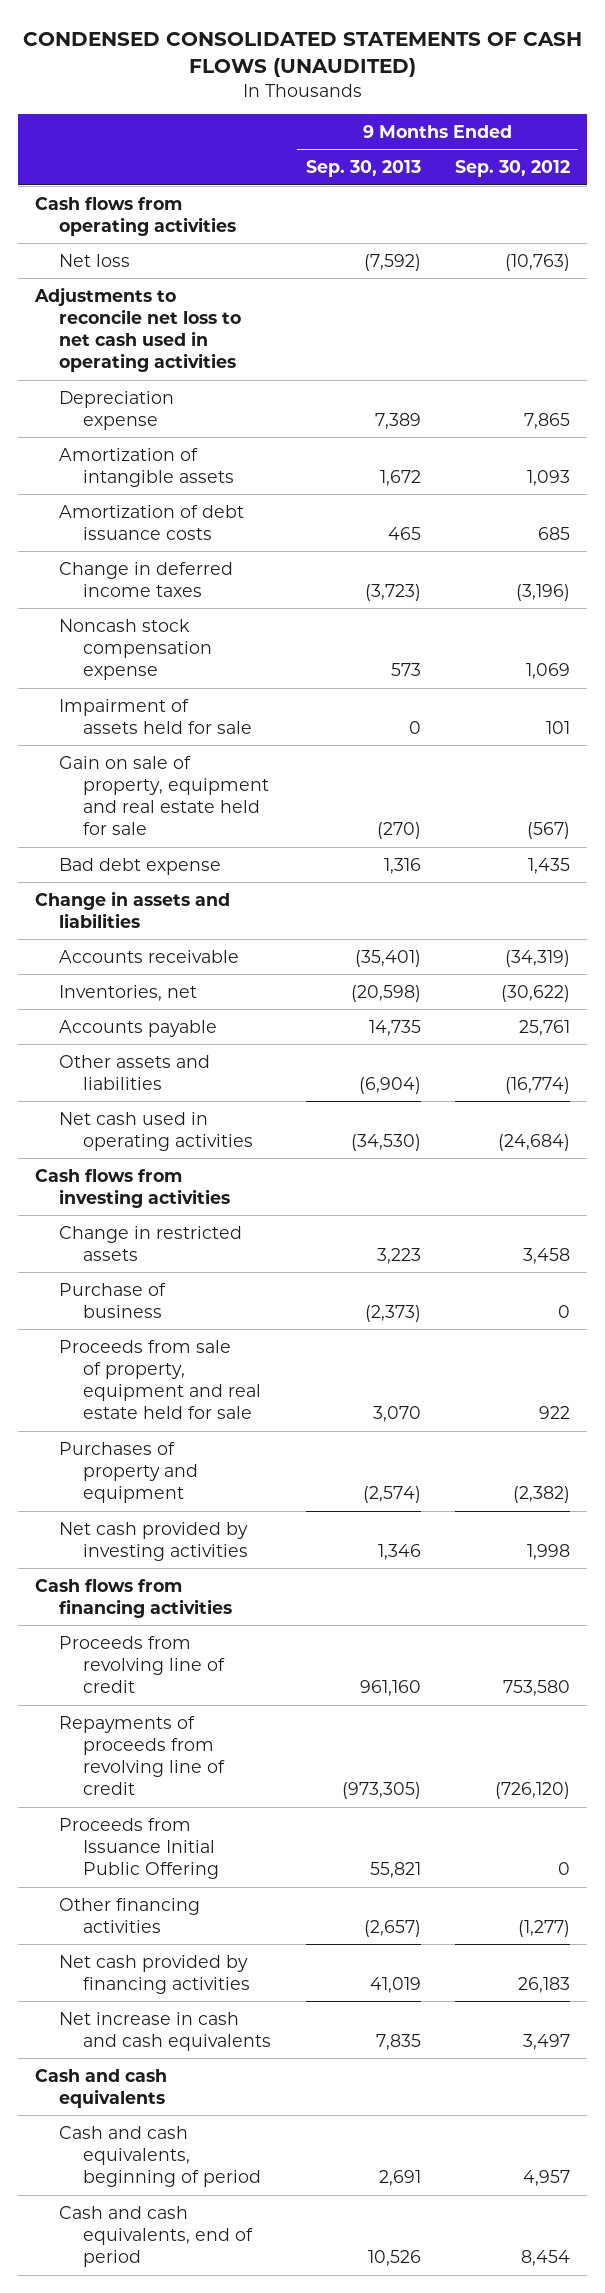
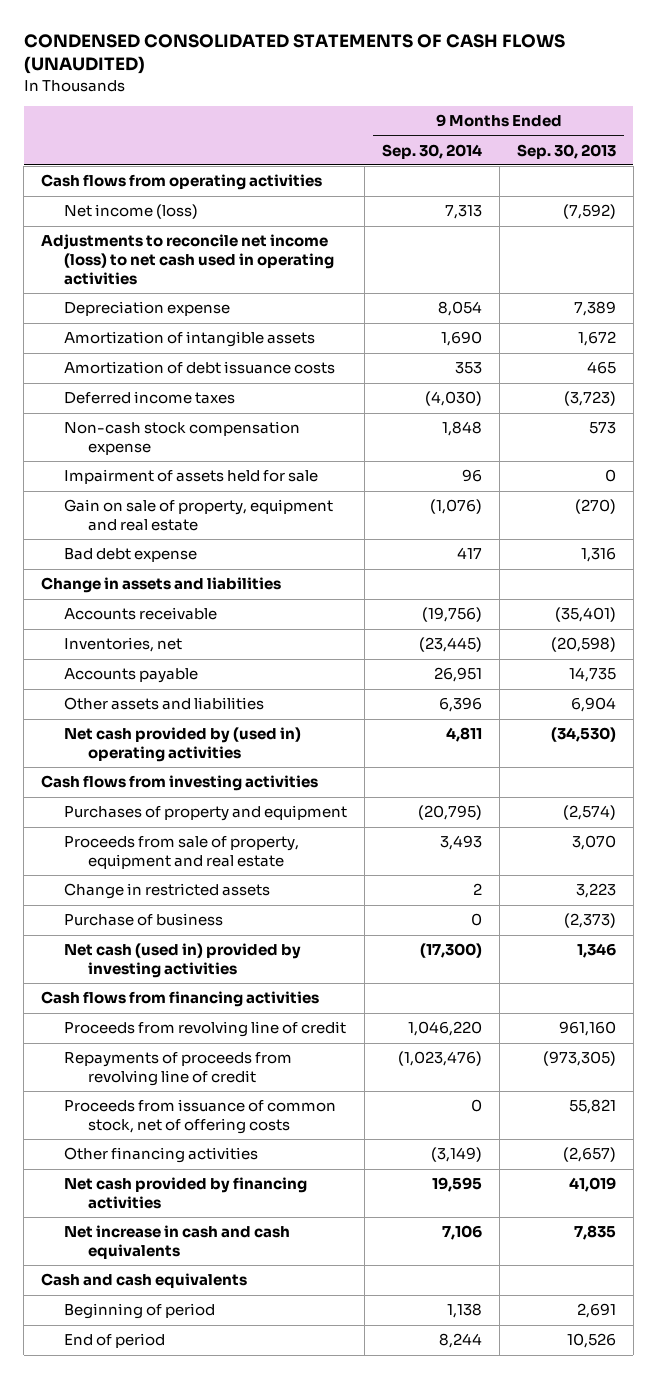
- | 9 Months Ended Sep. 30, 2013 | 9 Months Ended Sep. 30, 2012
+ | 9 Months Ended Sep. 30, 2014 | 9 Months Ended Sep. 30, 2013
- Net loss | (7,592) | (10,763)
- Adjustments to reconcile net loss to net cash used in operating activities
+ Net income (loss) | 7,313 | (7,592)
+ Adjustments to reconcile net income (loss) to net cash used in operating activities
- Change in deferred income taxes | (3,723) | (3,196)
- Noncash stock compensation expense | 573 | 1,069
+ Deferred income taxes | (4,030) | (3,723)
+ Non-cash stock compensation expense | 1,848 | 573
- Gain on sale of property, equipment and real estate held for sale | (270) | (567)
+ Gain on sale of property, equipment and real estate | (1,076) | (270)
- Other assets and liabilities | (6,904) | (16,774)
- Net cash used in operating activities | (34,530) | (24,684)
+ Other assets and liabilities | 6,396 | 6,904
+ Net cash provided by (used in) operating activities | 4,811 | (34,530)
moved up: Purchases of property and equipment | (20,795) | (2,574)
+ Proceeds from sale of property, equipment and real estate | 3,493 | 3,070
- Proceeds from sale of property, equipment and real estate held for sale | 3,070 | 922
- Net cash provided by investing activities | 1,346 | 1,998
+ Net cash (used in) provided by investing activities | (17,300) | 1,346
- Proceeds from Issuance Initial Public Offering | 55,821 | 0
+ Proceeds from issuance of common stock, net of offering costs | 0 | 55,821
- Cash and cash equivalents, beginning of period | 2,691 | 4,957
- Cash and cash equivalents, end of period | 10,526 | 8,454
+ Beginning of period | 1,138 | 2,691
+ End of period | 8,244 | 10,526

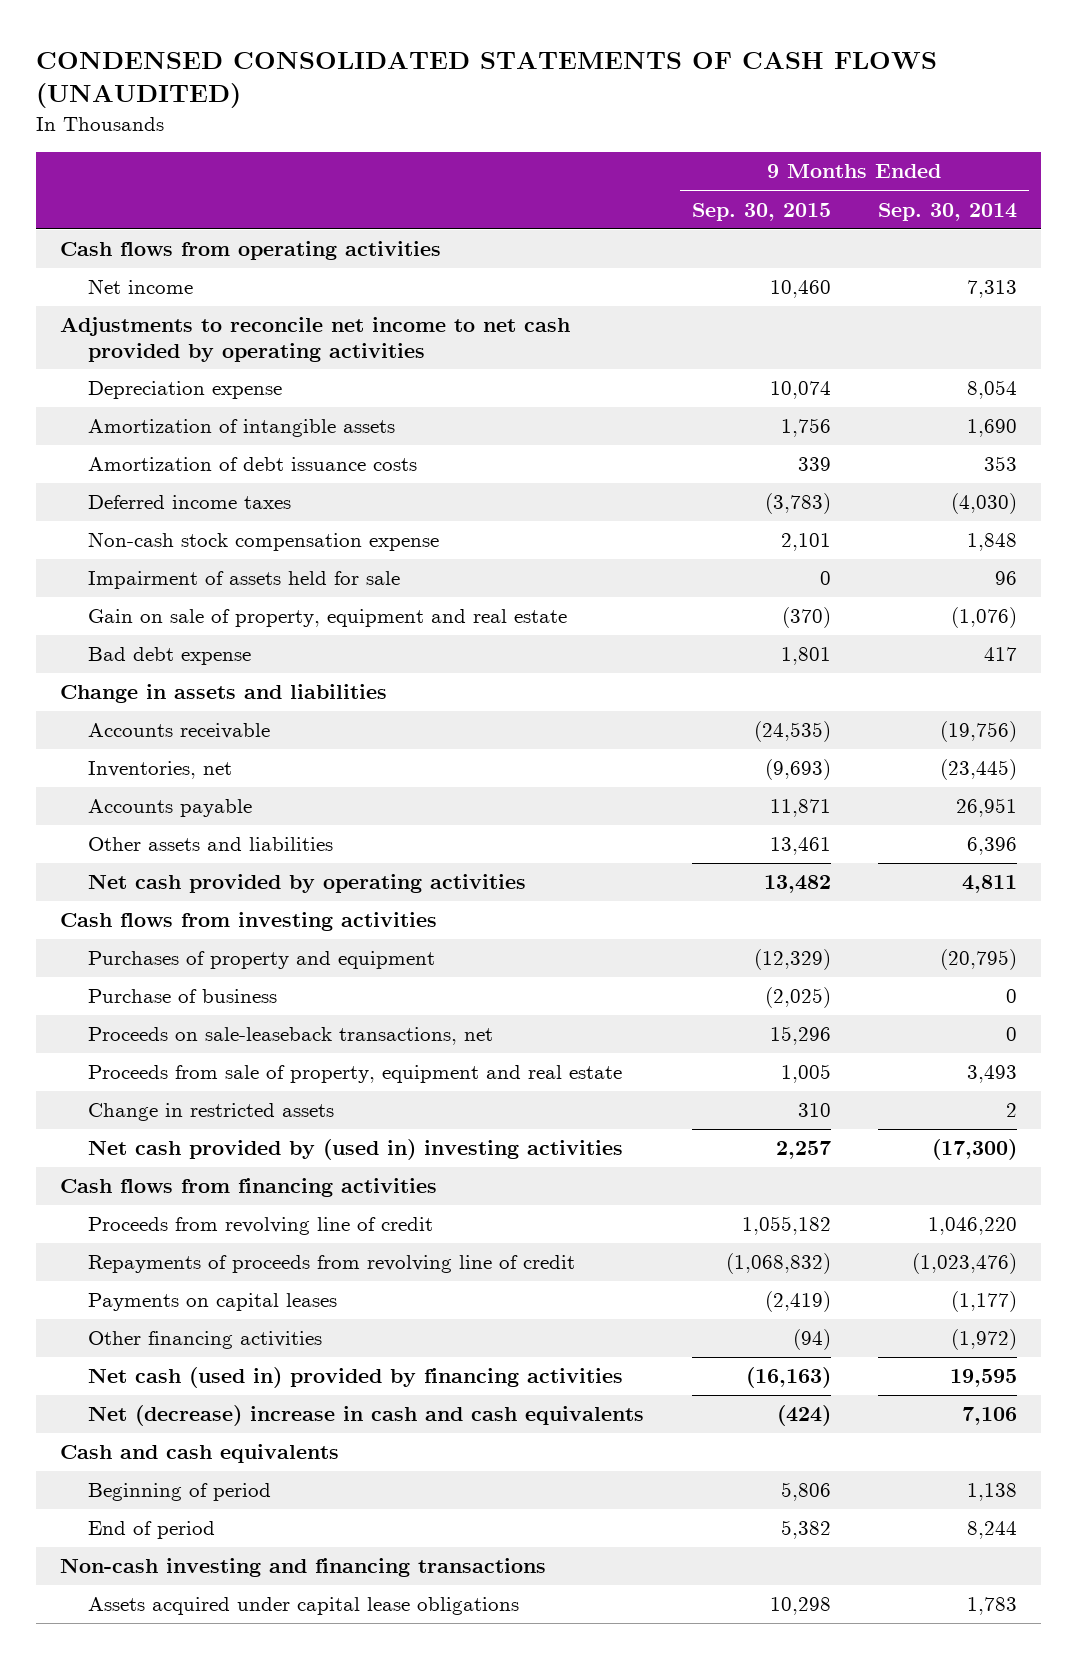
- | 9 Months Ended Sep. 30, 2014 | 9 Months Ended Sep. 30, 2013
+ | 9 Months Ended Sep. 30, 2015 | 9 Months Ended Sep. 30, 2014
- Net income (loss) | 7,313 | (7,592)
- Adjustments to reconcile net income (loss) to net cash used in operating activities
+ Net income | 10,460 | 7,313
+ Adjustments to reconcile net income to net cash provided by operating activities
- Net cash provided by (used in) operating activities | 4,811 | (34,530)
+ Net cash provided by operating activities | 13,482 | 4,811
moved up: Purchase of business | (2,025) | 0
+ Proceeds on sale-leaseback transactions, net | 15,296 | 0
- Net cash (used in) provided by investing activities | (17,300) | 1,346
+ Net cash provided by (used in) investing activities | 2,257 | (17,300)
- Proceeds from issuance of common stock, net of offering costs | 0 | 55,821
- Other financing activities | (3,149) | (2,657)
- Net cash provided by financing activities | 19,595 | 41,019
- Net increase in cash and cash equivalents | 7,106 | 7,835
+ Payments on capital leases | (2,419) | (1,177)
+ Other financing activities | (94) | (1,972)
+ Net cash (used in) provided by financing activities | (16,163) | 19,595
+ Net (decrease) increase in cash and cash equivalents | (424) | 7,106
+ Non-cash investing and financing transactions
+ Assets acquired under capital lease obligations | 10,298 | 1,783

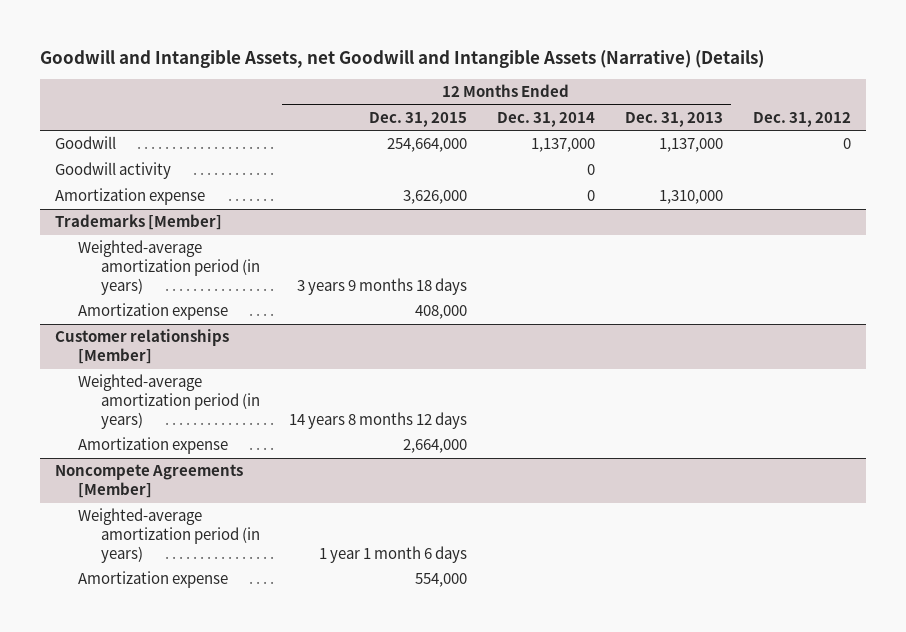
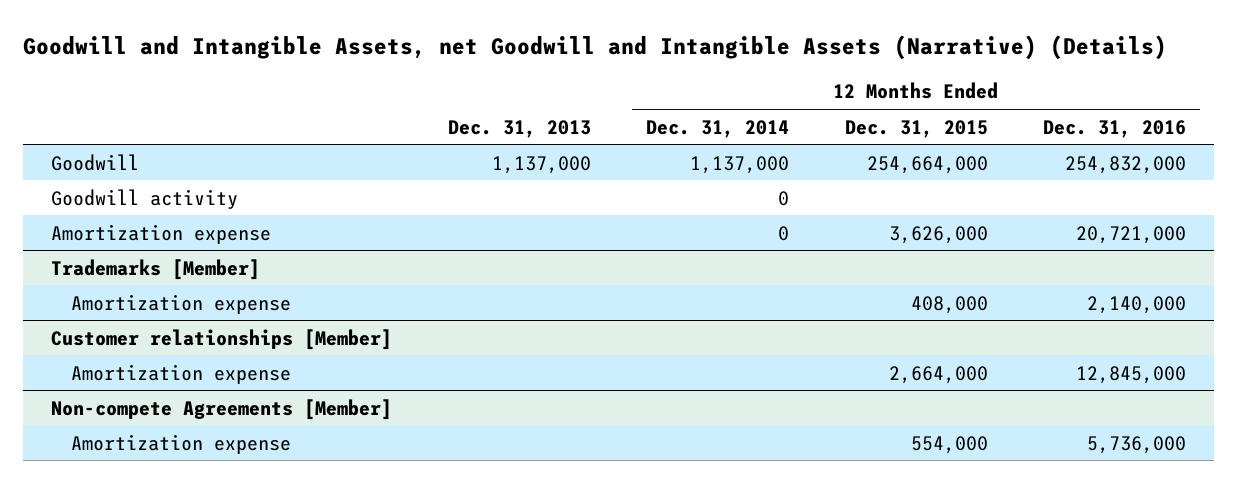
- | 12 Months Ended Dec. 31, 2015 | 12 Months Ended Dec. 31, 2014 | 12 Months Ended Dec. 31, 2013 | Dec. 31, 2012
+ | Dec. 31, 2013 | 12 Months Ended Dec. 31, 2014 | 12 Months Ended Dec. 31, 2015 | 12 Months Ended Dec. 31, 2016
@ Trademarks [Member]
- Weighted-average amortization period (in years) | 3 years 9 months 18 days | | |
@ Customer relationships [Member]
- Weighted-average amortization period (in years) | 14 years 8 months 12 days | | |
- Noncompete Agreements [Member]
- Weighted-average amortization period (in years) | 1 year 1 month 6 days | | |
+ Non-compete Agreements [Member]

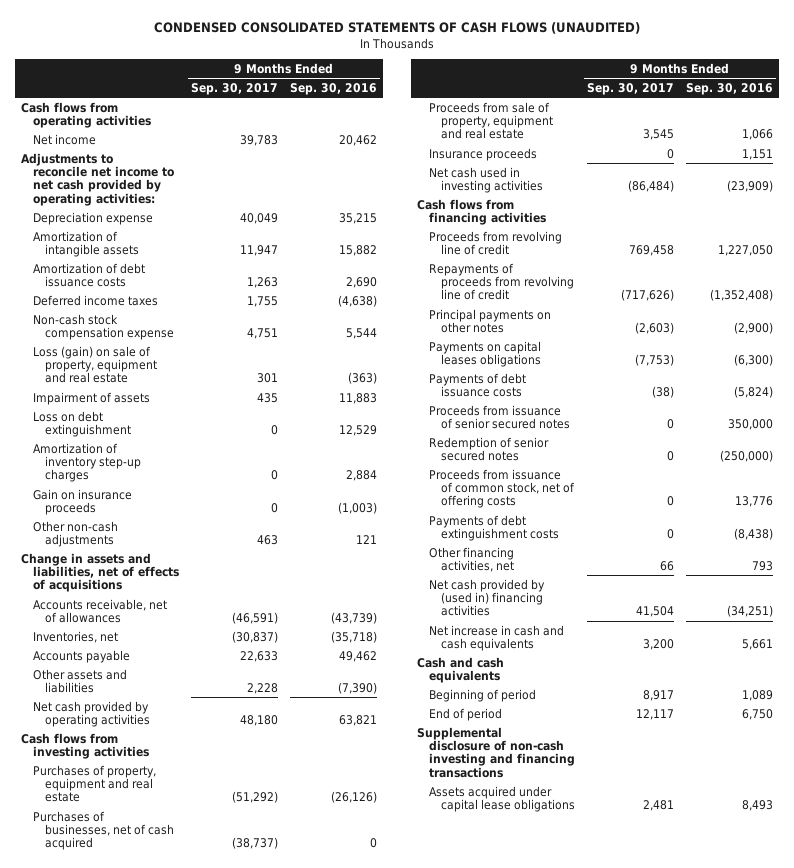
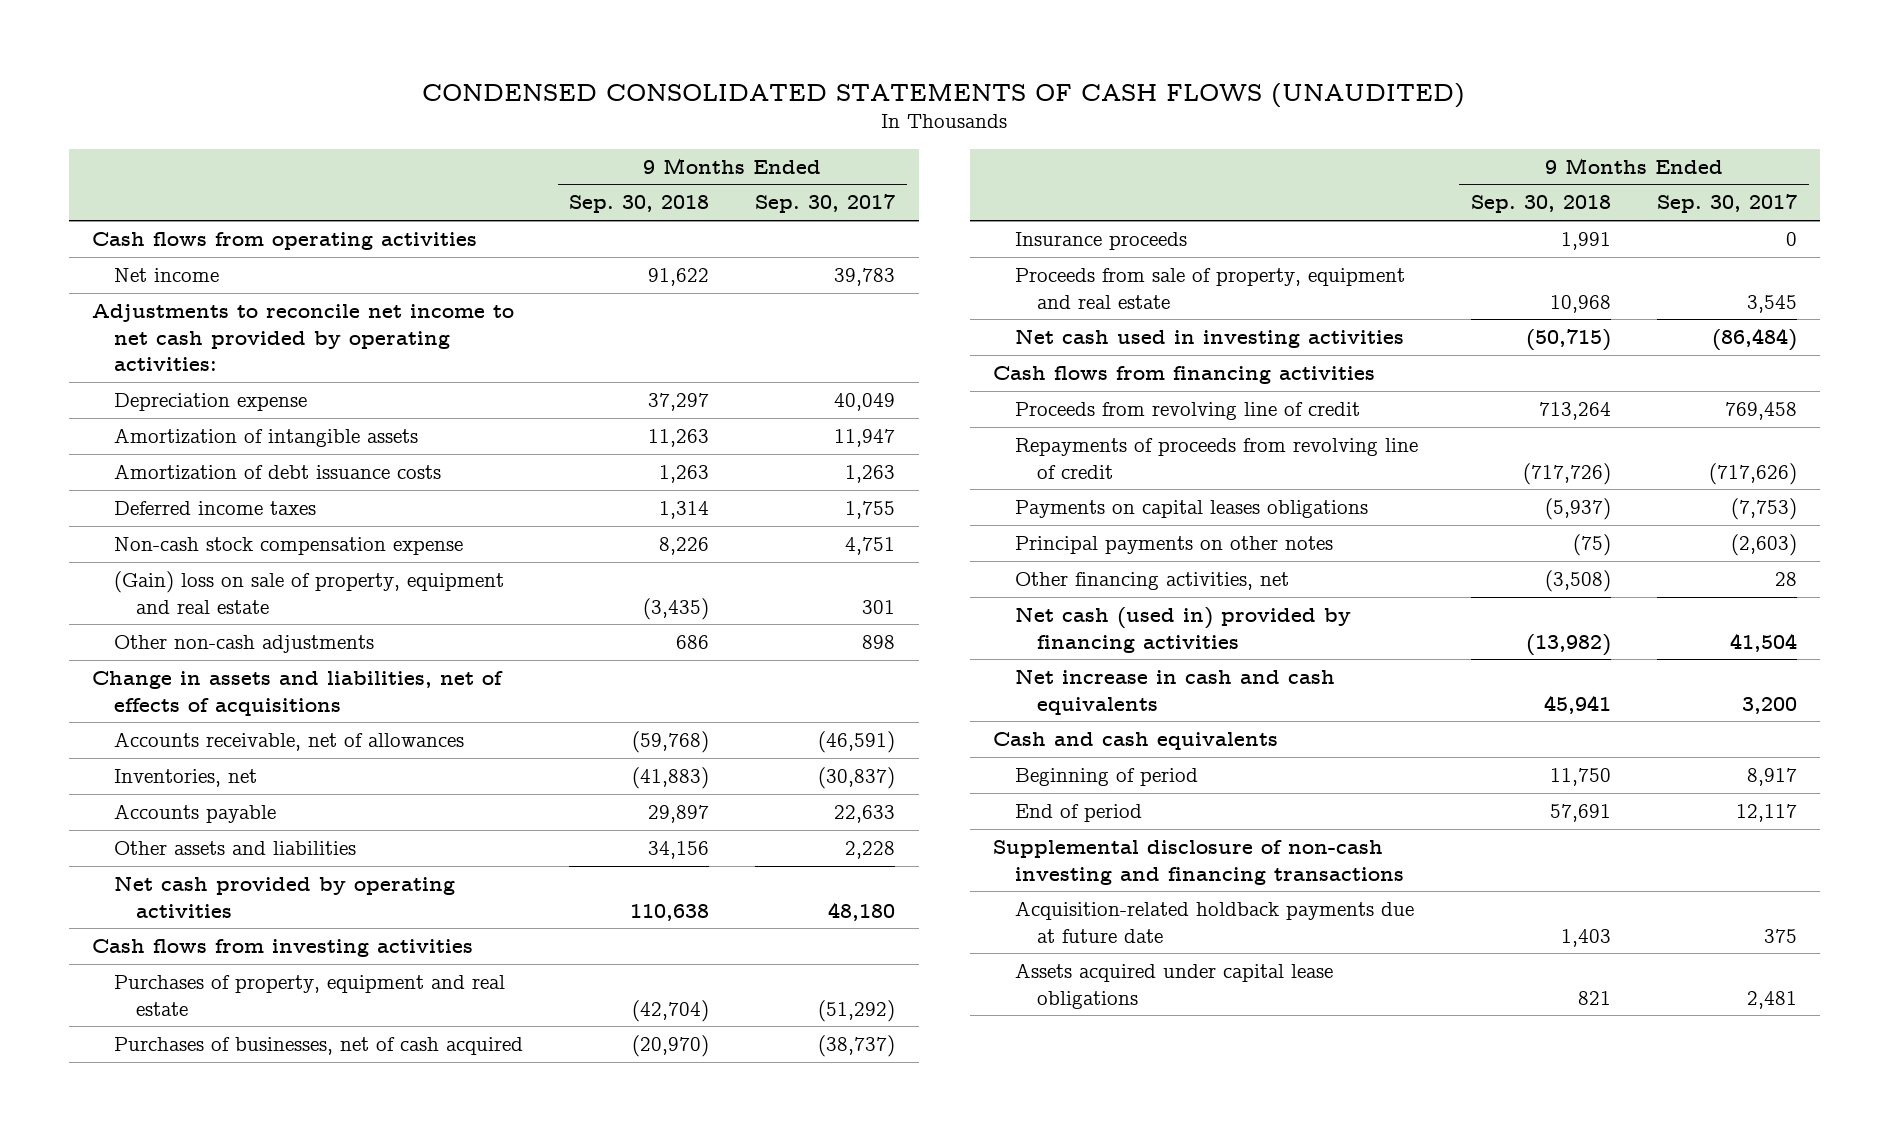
- | 9 Months Ended Sep. 30, 2017 | 9 Months Ended Sep. 30, 2016
+ | 9 Months Ended Sep. 30, 2018 | 9 Months Ended Sep. 30, 2017
- Loss (gain) on sale of property, equipment and real estate | 301 | (363)
- Impairment of assets | 435 | 11,883
- Loss on debt extinguishment | 0 | 12,529
- Amortization of inventory step-up charges | 0 | 2,884
- Gain on insurance proceeds | 0 | (1,003)
- Other non-cash adjustments | 463 | 121
+ (Gain) loss on sale of property, equipment and real estate | (3,435) | 301
+ Other non-cash adjustments | 686 | 898
moved down: Proceeds from sale of property, equipment and real estate | 10,968 | 3,545
- Payments of debt issuance costs | (38) | (5,824)
- Proceeds from issuance of senior secured notes | 0 | 350,000
- Redemption of senior secured notes | 0 | (250,000)
- Proceeds from issuance of common stock, net of offering costs | 0 | 13,776
- Payments of debt extinguishment costs | 0 | (8,438)
- Other financing activities, net | 66 | 793
- Net cash provided by (used in) financing activities | 41,504 | (34,251)
moved down: Principal payments on other notes | (75) | (2,603)
+ Other financing activities, net | (3,508) | 28
+ Net cash (used in) provided by financing activities | (13,982) | 41,504
+ Acquisition-related holdback payments due at future date | 1,403 | 375

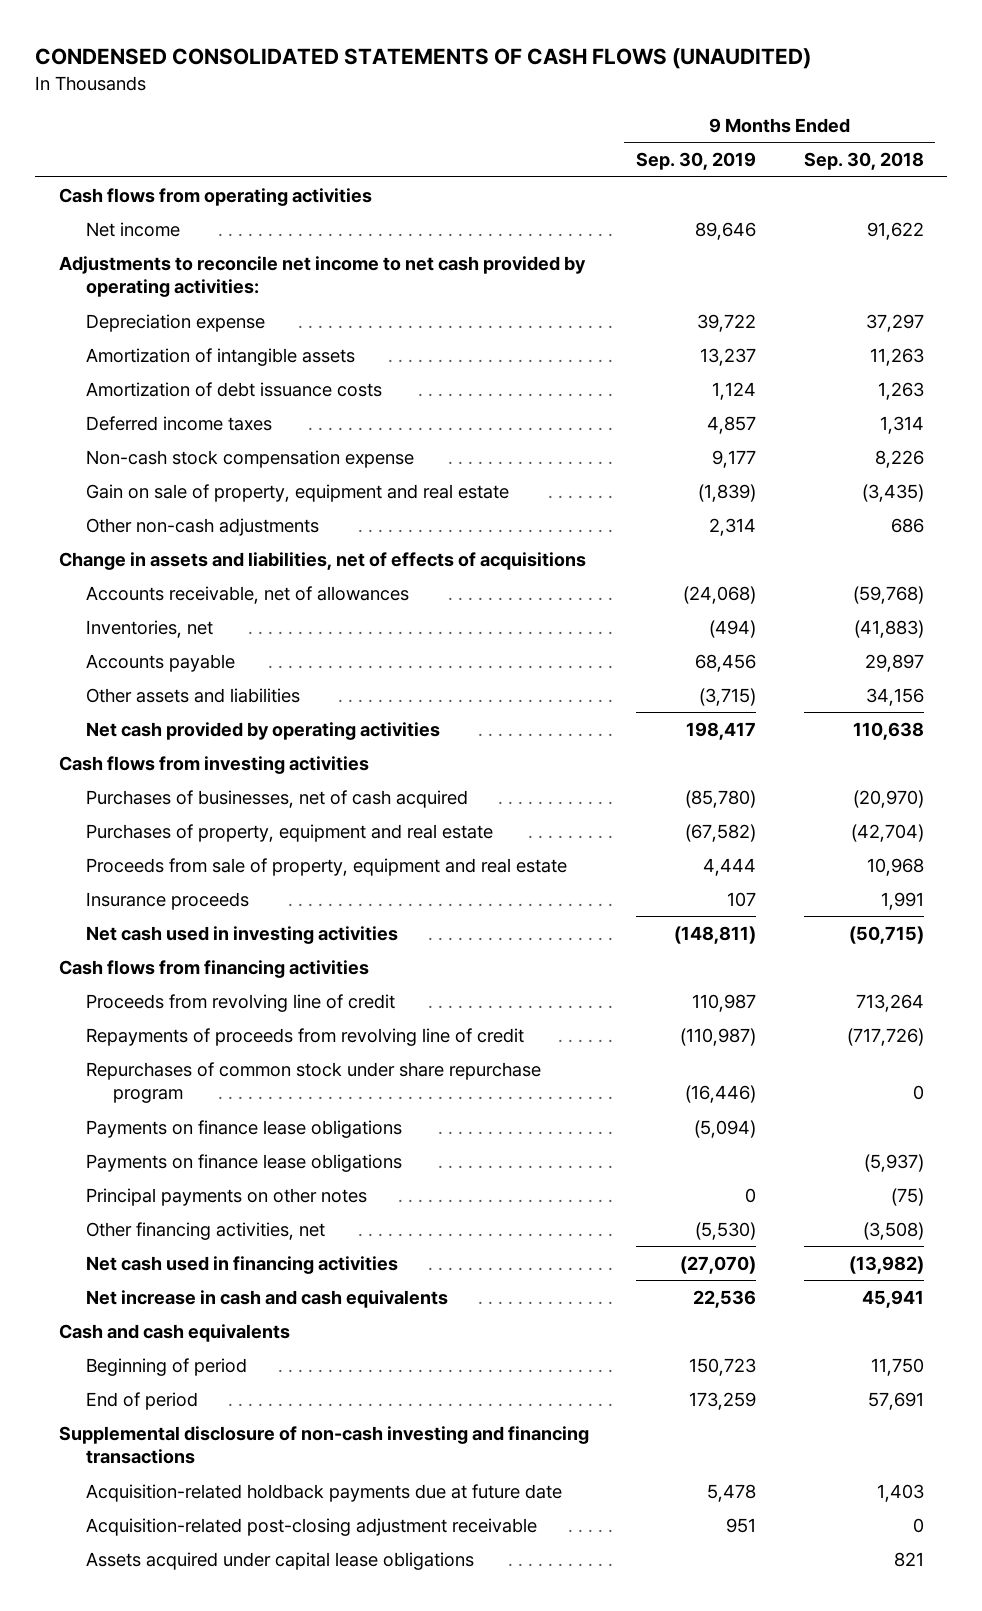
- | 9 Months Ended Sep. 30, 2018 | 9 Months Ended Sep. 30, 2017
+ | 9 Months Ended Sep. 30, 2019 | 9 Months Ended Sep. 30, 2018
- (Gain) loss on sale of property, equipment and real estate | (3,435) | 301
+ Gain on sale of property, equipment and real estate | (1,839) | (3,435)
moved down: Purchases of property, equipment and real estate | (67,582) | (42,704)
moved down: Insurance proceeds | 107 | 1,991
- Payments on capital leases obligations | (5,937) | (7,753)
+ Repurchases of common stock under share repurchase program | (16,446) | 0
+ Payments on finance lease obligations | (5,094) |
+ Payments on finance lease obligations | | (5,937)
- Net cash (used in) provided by financing activities | (13,982) | 41,504
+ Net cash used in financing activities | (27,070) | (13,982)
+ Acquisition-related post-closing adjustment receivable | 951 | 0

